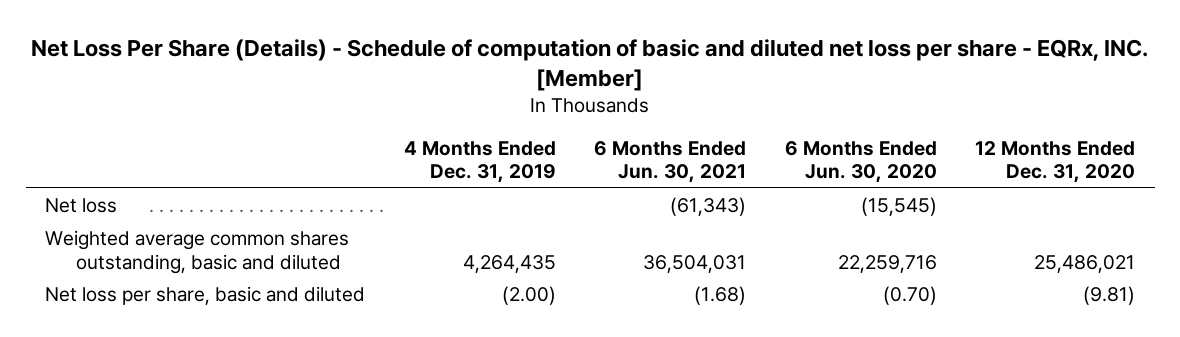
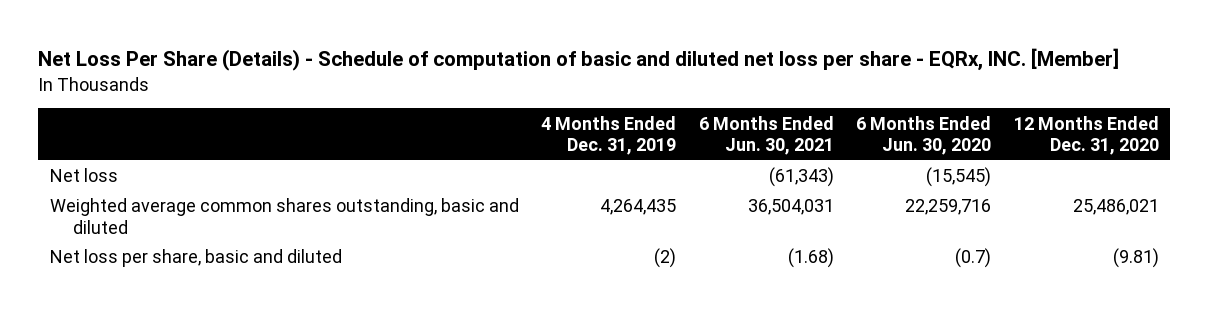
- Net loss per share, basic and diluted | (2.00) | (1.68) | (0.70) | (9.81)
+ Net loss per share, basic and diluted | (2) | (1.68) | (0.7) | (9.81)

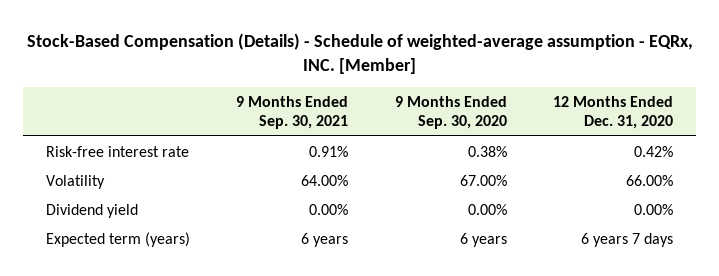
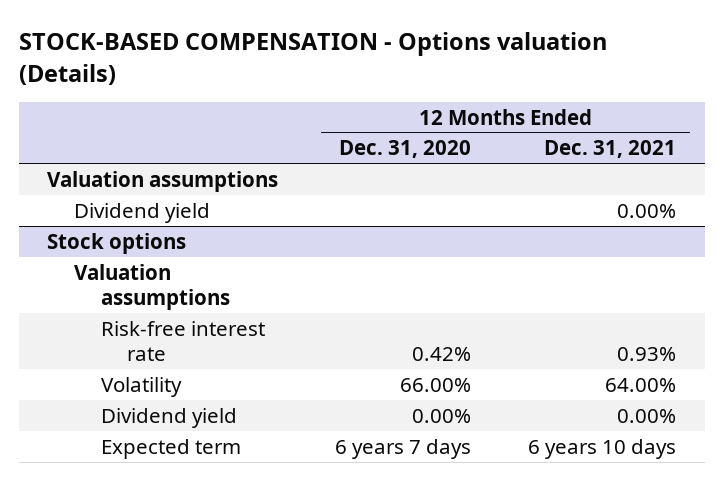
- Stock-Based Compensation (Details) - Schedule of weighted-average assumption - EQRx, INC. [Member]
+ STOCK-BASED COMPENSATION - Options valuation (Details)
- | 9 Months Ended Sep. 30, 2021 | 9 Months Ended Sep. 30, 2020 | 12 Months Ended Dec. 31, 2020
+ | 12 Months Ended Dec. 31, 2020 | 12 Months Ended Dec. 31, 2021
+ Valuation assumptions
+ Dividend yield | | 0.00%
+ Stock options
+ Valuation assumptions
- Expected term (years) | 6 years | 6 years | 6 years 7 days
+ Expected term | 6 years 7 days | 6 years 10 days

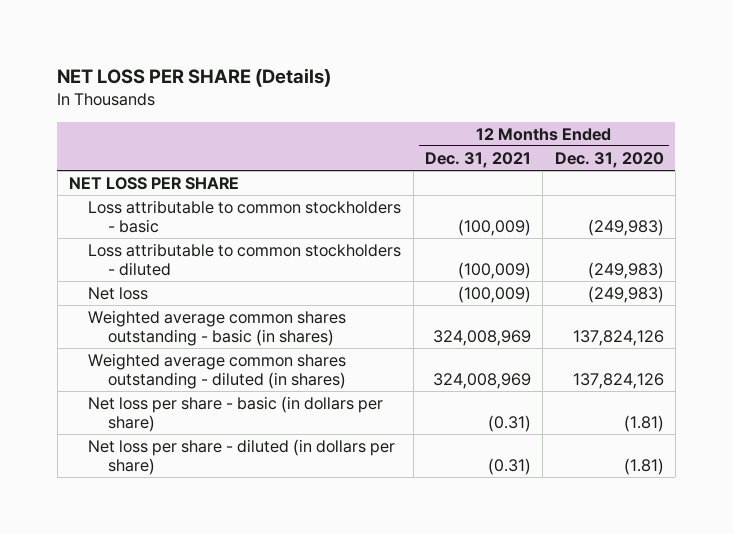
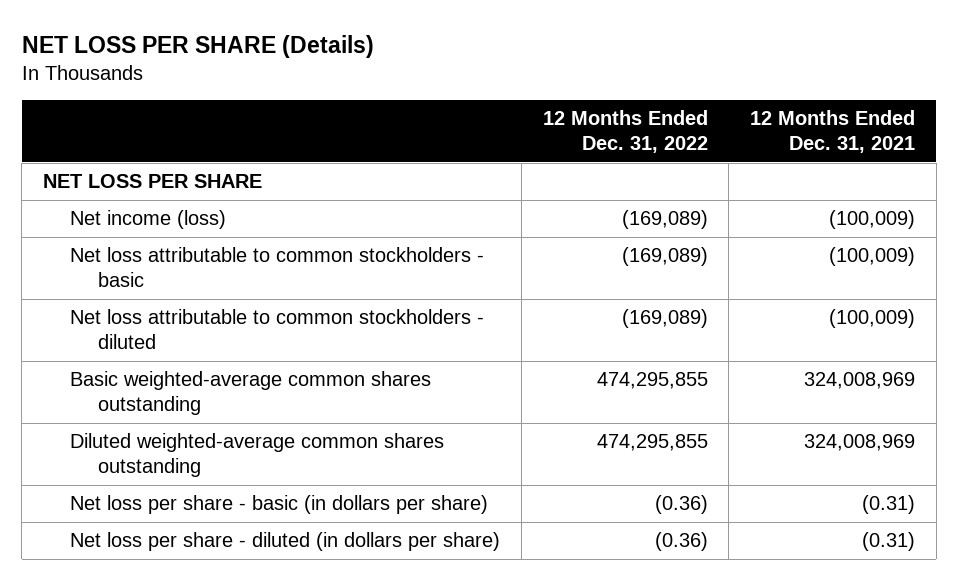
- | 12 Months Ended Dec. 31, 2021 | 12 Months Ended Dec. 31, 2020
+ | 12 Months Ended Dec. 31, 2022 | 12 Months Ended Dec. 31, 2021
- Loss attributable to common stockholders - basic | (100,009) | (249,983)
- Loss attributable to common stockholders - diluted | (100,009) | (249,983)
- Net loss | (100,009) | (249,983)
- Weighted average common shares outstanding - basic (in shares) | 324,008,969 | 137,824,126
- Weighted average common shares outstanding - diluted (in shares) | 324,008,969 | 137,824,126
+ Net income (loss) | (169,089) | (100,009)
+ Net loss attributable to common stockholders - basic | (169,089) | (100,009)
+ Net loss attributable to common stockholders - diluted | (169,089) | (100,009)
+ Basic weighted-average common shares outstanding | 474,295,855 | 324,008,969
+ Diluted weighted-average common shares outstanding | 474,295,855 | 324,008,969

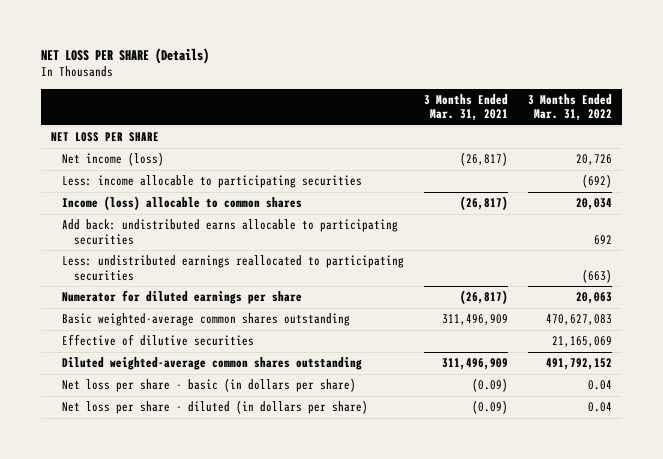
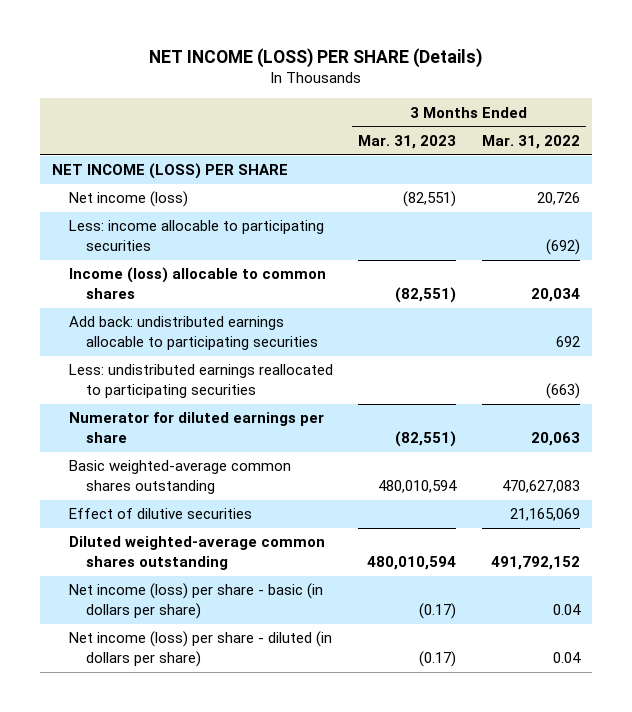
- NET LOSS PER SHARE (Details)
+ NET INCOME (LOSS) PER SHARE (Details)
- | 3 Months Ended Mar. 31, 2021 | 3 Months Ended Mar. 31, 2022
+ | 3 Months Ended Mar. 31, 2023 | 3 Months Ended Mar. 31, 2022
- NET LOSS PER SHARE
+ NET INCOME (LOSS) PER SHARE
- Add back: undistributed earns allocable to participating securities | | 692
+ Add back: undistributed earnings allocable to participating securities | | 692
- Effective of dilutive securities | | 21,165,069
+ Effect of dilutive securities | | 21,165,069
- Net loss per share - basic (in dollars per share) | (0.09) | 0.04
- Net loss per share - diluted (in dollars per share) | (0.09) | 0.04
+ Net income (loss) per share - basic (in dollars per share) | (0.17) | 0.04
+ Net income (loss) per share - diluted (in dollars per share) | (0.17) | 0.04

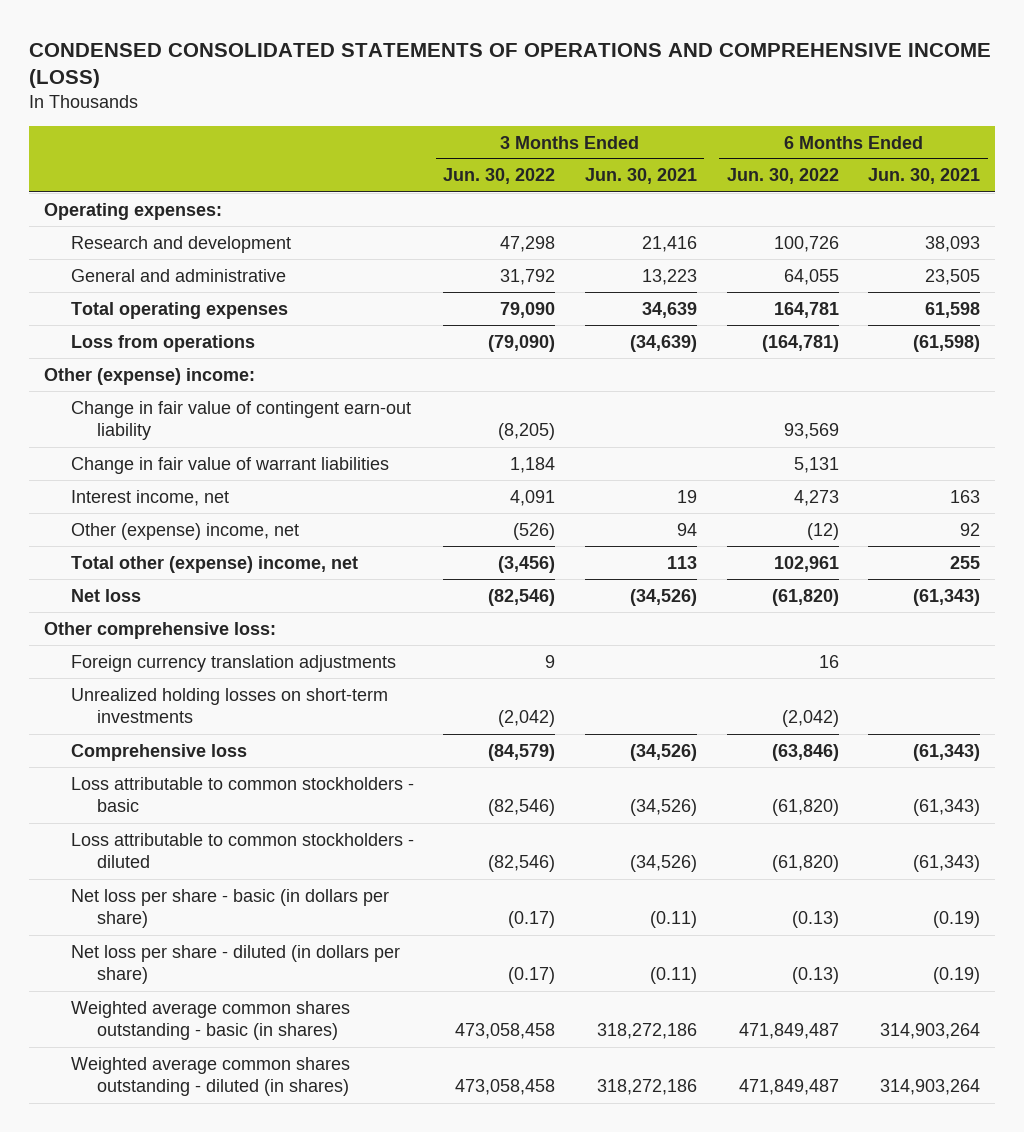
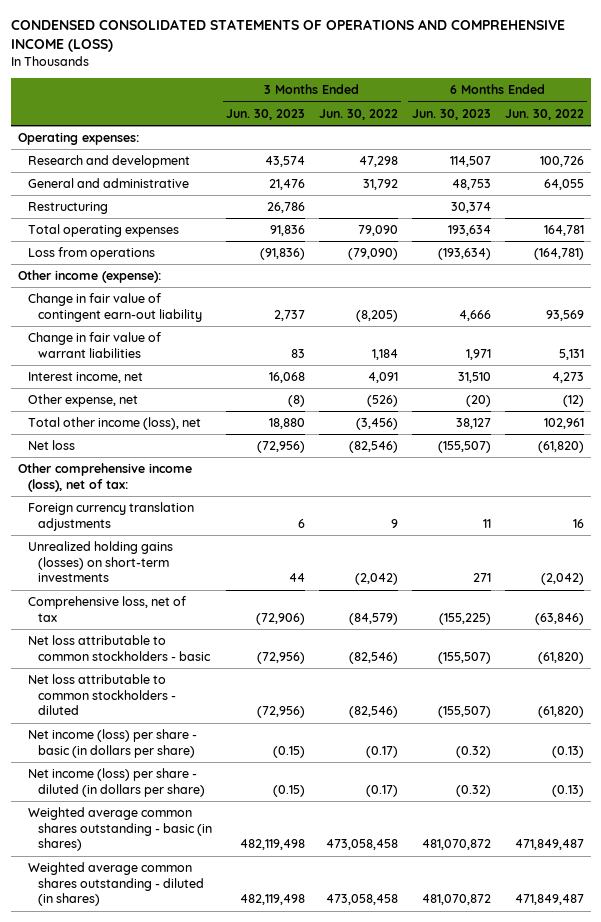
- | 3 Months Ended Jun. 30, 2022 | 3 Months Ended Jun. 30, 2021 | 6 Months Ended Jun. 30, 2022 | 6 Months Ended Jun. 30, 2021
+ | 3 Months Ended Jun. 30, 2023 | 3 Months Ended Jun. 30, 2022 | 6 Months Ended Jun. 30, 2023 | 6 Months Ended Jun. 30, 2022
+ Restructuring | 26,786 | | 30,374 |
- Other (expense) income:
+ Other income (expense):
- Other (expense) income, net | (526) | 94 | (12) | 92
- Total other (expense) income, net | (3,456) | 113 | 102,961 | 255
+ Other expense, net | (8) | (526) | (20) | (12)
+ Total other income (loss), net | 18,880 | (3,456) | 38,127 | 102,961
- Other comprehensive loss:
+ Other comprehensive income (loss), net of tax:
- Unrealized holding losses on short-term investments | (2,042) | | (2,042) |
- Comprehensive loss | (84,579) | (34,526) | (63,846) | (61,343)
- Loss attributable to common stockholders - basic | (82,546) | (34,526) | (61,820) | (61,343)
- Loss attributable to common stockholders - diluted | (82,546) | (34,526) | (61,820) | (61,343)
- Net loss per share - basic (in dollars per share) | (0.17) | (0.11) | (0.13) | (0.19)
- Net loss per share - diluted (in dollars per share) | (0.17) | (0.11) | (0.13) | (0.19)
+ Unrealized holding gains (losses) on short-term investments | 44 | (2,042) | 271 | (2,042)
+ Comprehensive loss, net of tax | (72,906) | (84,579) | (155,225) | (63,846)
+ Net loss attributable to common stockholders - basic | (72,956) | (82,546) | (155,507) | (61,820)
+ Net loss attributable to common stockholders - diluted | (72,956) | (82,546) | (155,507) | (61,820)
+ Net income (loss) per share - basic (in dollars per share) | (0.15) | (0.17) | (0.32) | (0.13)
+ Net income (loss) per share - diluted (in dollars per share) | (0.15) | (0.17) | (0.32) | (0.13)

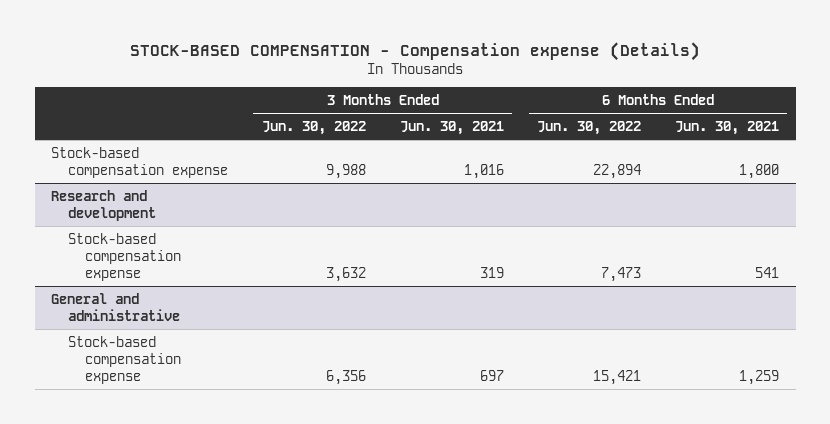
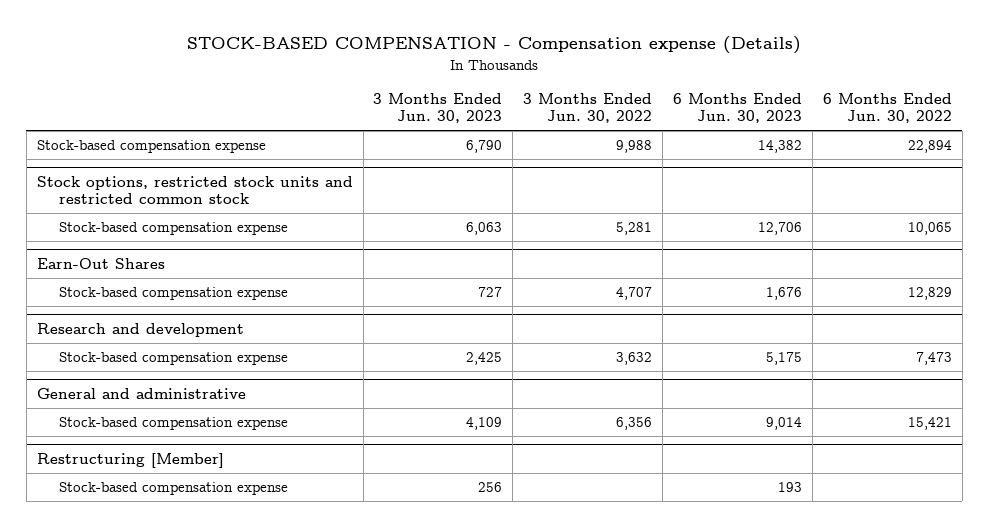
- | 3 Months Ended Jun. 30, 2022 | 3 Months Ended Jun. 30, 2021 | 6 Months Ended Jun. 30, 2022 | 6 Months Ended Jun. 30, 2021
+ | 3 Months Ended Jun. 30, 2023 | 3 Months Ended Jun. 30, 2022 | 6 Months Ended Jun. 30, 2023 | 6 Months Ended Jun. 30, 2022
+ Stock options, restricted stock units and restricted common stock
+ Stock-based compensation expense | 6,063 | 5,281 | 12,706 | 10,065
+ Earn-Out Shares
+ Stock-based compensation expense | 727 | 4,707 | 1,676 | 12,829
+ Restructuring [Member]
+ Stock-based compensation expense | 256 | | 193 |

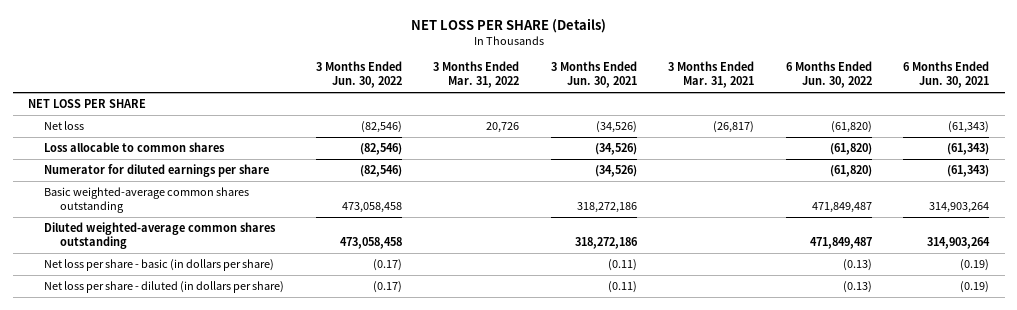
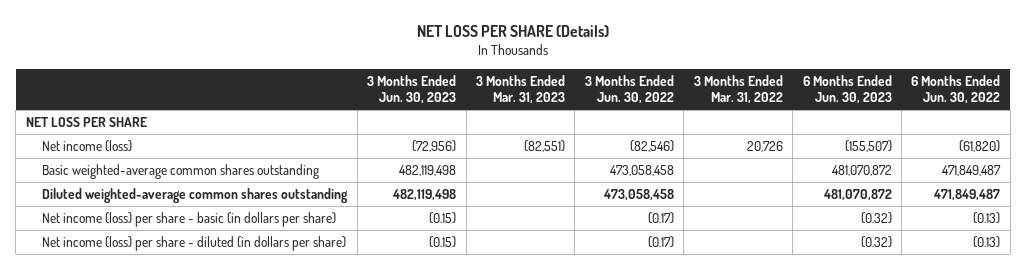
- | 3 Months Ended Jun. 30, 2022 | 3 Months Ended Mar. 31, 2022 | 3 Months Ended Jun. 30, 2021 | 3 Months Ended Mar. 31, 2021 | 6 Months Ended Jun. 30, 2022 | 6 Months Ended Jun. 30, 2021
+ | 3 Months Ended Jun. 30, 2023 | 3 Months Ended Mar. 31, 2023 | 3 Months Ended Jun. 30, 2022 | 3 Months Ended Mar. 31, 2022 | 6 Months Ended Jun. 30, 2023 | 6 Months Ended Jun. 30, 2022
- Net loss | (82,546) | 20,726 | (34,526) | (26,817) | (61,820) | (61,343)
- Loss allocable to common shares | (82,546) | | (34,526) | | (61,820) | (61,343)
- Numerator for diluted earnings per share | (82,546) | | (34,526) | | (61,820) | (61,343)
+ Net income (loss) | (72,956) | (82,551) | (82,546) | 20,726 | (155,507) | (61,820)
- Net loss per share - basic (in dollars per share) | (0.17) | | (0.11) | | (0.13) | (0.19)
- Net loss per share - diluted (in dollars per share) | (0.17) | | (0.11) | | (0.13) | (0.19)
+ Net income (loss) per share - basic (in dollars per share) | (0.15) | | (0.17) | | (0.32) | (0.13)
+ Net income (loss) per share - diluted (in dollars per share) | (0.15) | | (0.17) | | (0.32) | (0.13)

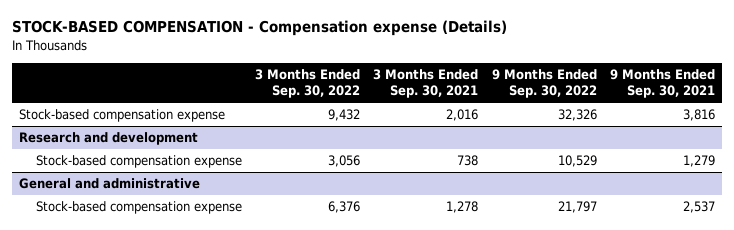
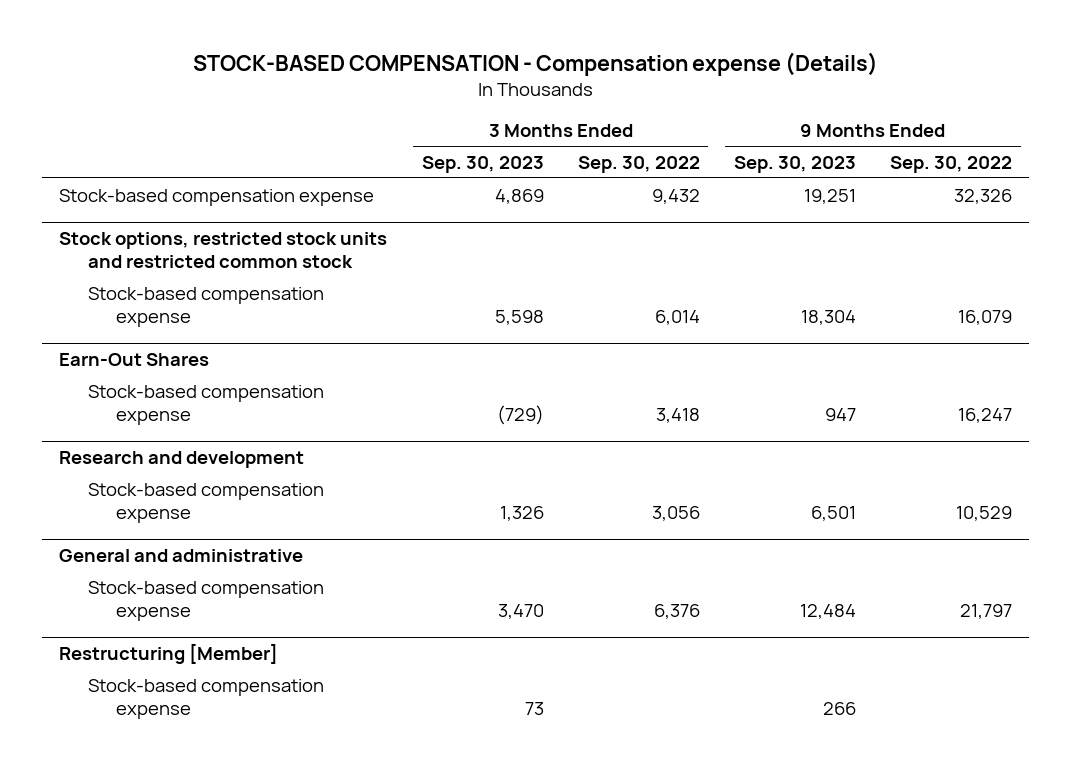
- | 3 Months Ended Sep. 30, 2022 | 3 Months Ended Sep. 30, 2021 | 9 Months Ended Sep. 30, 2022 | 9 Months Ended Sep. 30, 2021
+ | 3 Months Ended Sep. 30, 2023 | 3 Months Ended Sep. 30, 2022 | 9 Months Ended Sep. 30, 2023 | 9 Months Ended Sep. 30, 2022
+ Stock options, restricted stock units and restricted common stock
+ Stock-based compensation expense | 5,598 | 6,014 | 18,304 | 16,079
+ Earn-Out Shares
+ Stock-based compensation expense | (729) | 3,418 | 947 | 16,247
+ Restructuring [Member]
+ Stock-based compensation expense | 73 | | 266 |

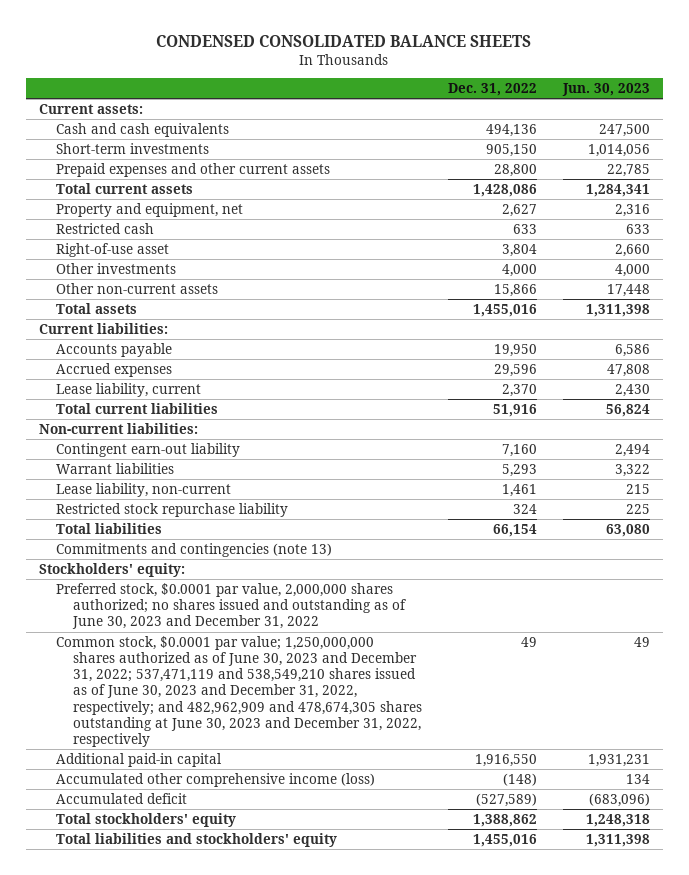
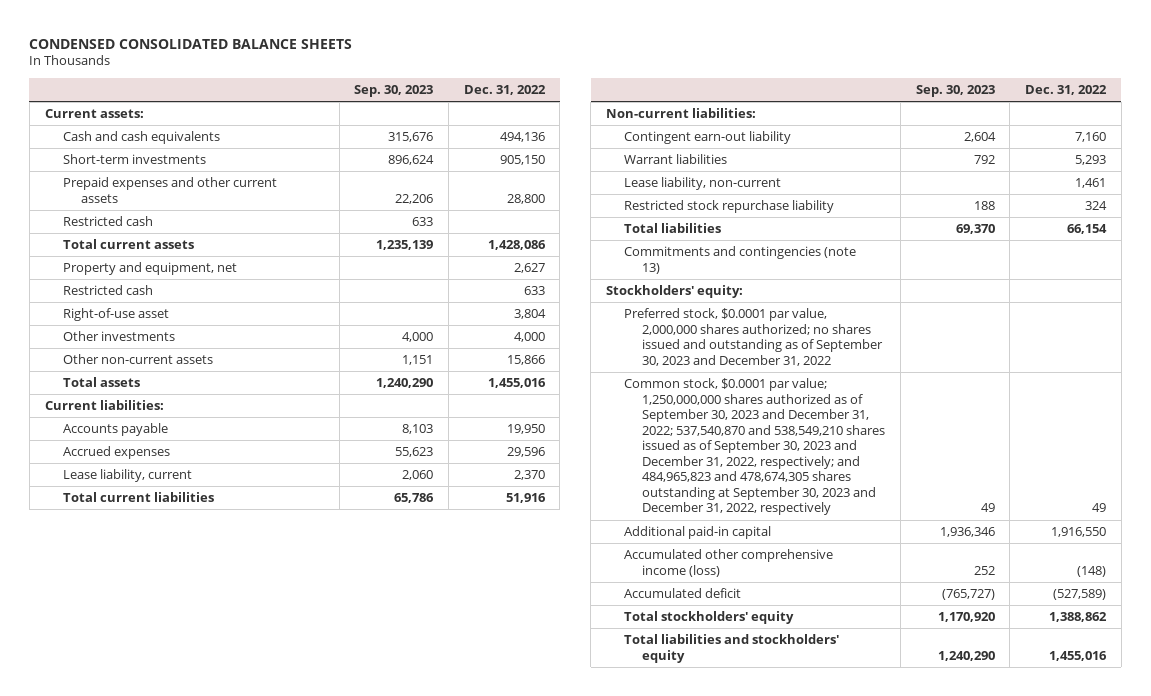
- | Dec. 31, 2022 | Jun. 30, 2023
+ | Sep. 30, 2023 | Dec. 31, 2022
+ Restricted cash | 633 |
- Preferred stock, $0.0001 par value, 2,000,000 shares authorized; no shares issued and outstanding as of June 30, 2023 and December 31, 2022
- Common stock, $0.0001 par value; 1,250,000,000 shares authorized as of June 30, 2023 and December 31, 2022; 537,471,119 and 538,549,210 shares issued as of June 30, 2023 and December 31, 2022, respectively; and 482,962,909 and 478,674,305 shares outstanding at June 30, 2023 and December 31, 2022, respectively | 49 | 49
+ Preferred stock, $0.0001 par value, 2,000,000 shares authorized; no shares issued and outstanding as of September 30, 2023 and December 31, 2022
+ Common stock, $0.0001 par value; 1,250,000,000 shares authorized as of September 30, 2023 and December 31, 2022; 537,540,870 and 538,549,210 shares issued as of September 30, 2023 and December 31, 2022, respectively; and 484,965,823 and 478,674,305 shares outstanding at September 30, 2023 and December 31, 2022, respectively | 49 | 49

